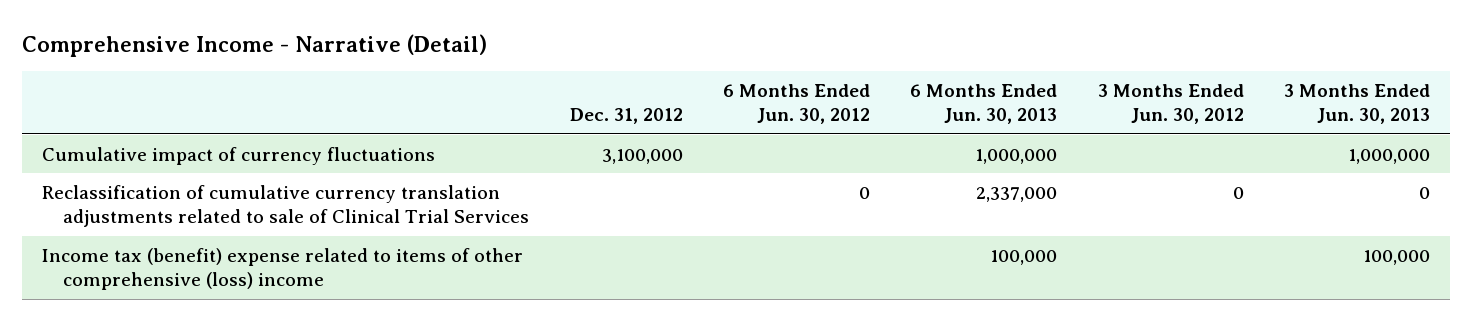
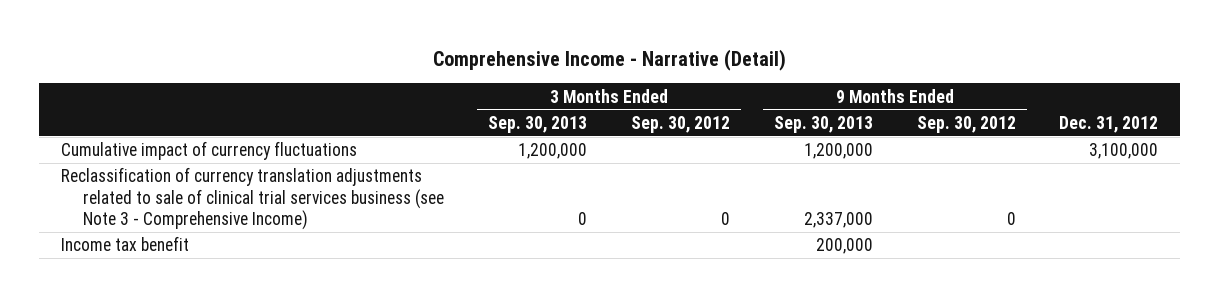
- | Dec. 31, 2012 | 6 Months Ended Jun. 30, 2012 | 6 Months Ended Jun. 30, 2013 | 3 Months Ended Jun. 30, 2012 | 3 Months Ended Jun. 30, 2013
+ | 3 Months Ended Sep. 30, 2013 | 3 Months Ended Sep. 30, 2012 | 9 Months Ended Sep. 30, 2013 | 9 Months Ended Sep. 30, 2012 | Dec. 31, 2012
- Reclassification of cumulative currency translation adjustments related to sale of Clinical Trial Services | | 0 | 2,337,000 | 0 | 0
- Income tax (benefit) expense related to items of other comprehensive (loss) income | | | 100,000 | | 100,000
+ Reclassification of currency translation adjustments related to sale of clinical trial services business (see Note 3 - Comprehensive Income) | 0 | 0 | 2,337,000 | 0 |
+ Income tax benefit | | | 200,000 | |

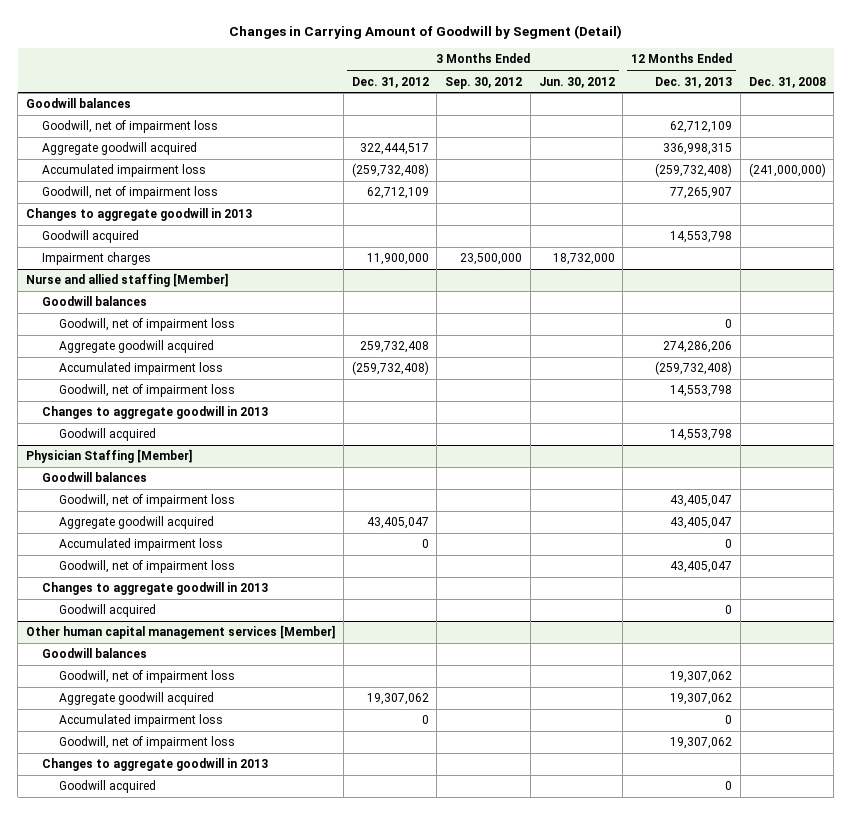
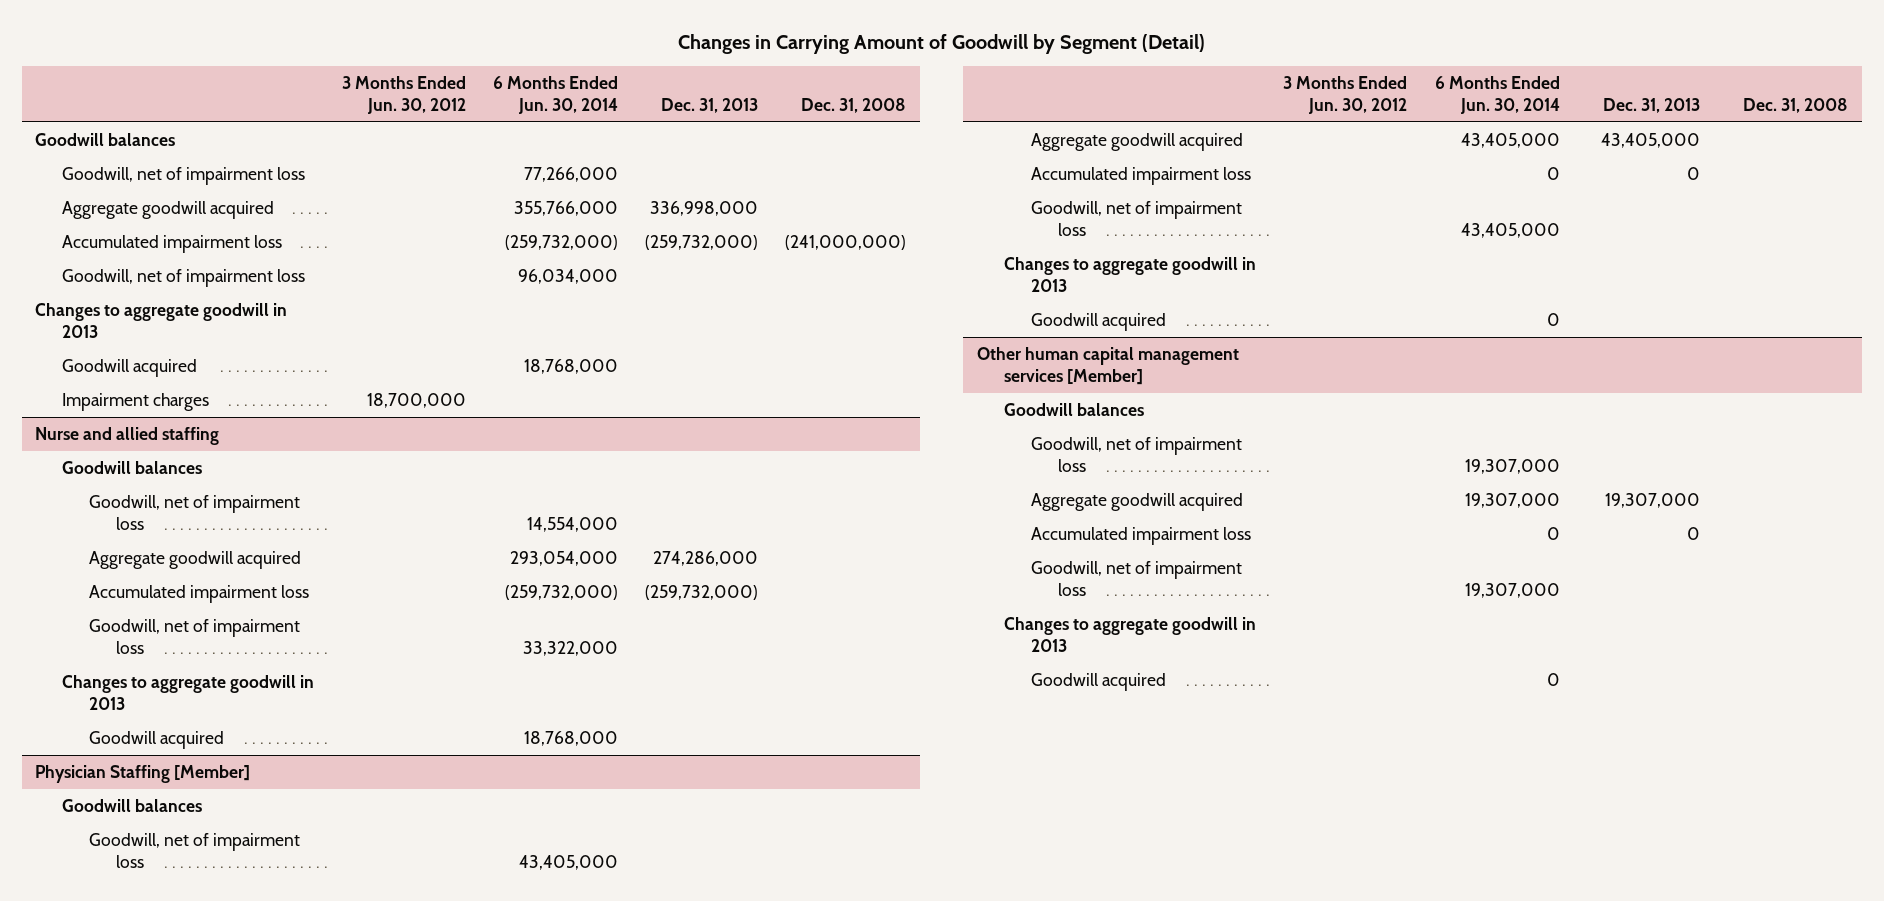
- | 3 Months Ended Dec. 31, 2012 | 3 Months Ended Sep. 30, 2012 | 3 Months Ended Jun. 30, 2012 | 12 Months Ended Dec. 31, 2013 | Dec. 31, 2008
+ | 3 Months Ended Jun. 30, 2012 | 6 Months Ended Jun. 30, 2014 | Dec. 31, 2013 | Dec. 31, 2008
- Impairment charges | 11,900,000 | 23,500,000 | 18,732,000 | |
- Nurse and allied staffing [Member]
+ Impairment charges | 18,700,000 | | |
+ Nurse and allied staffing

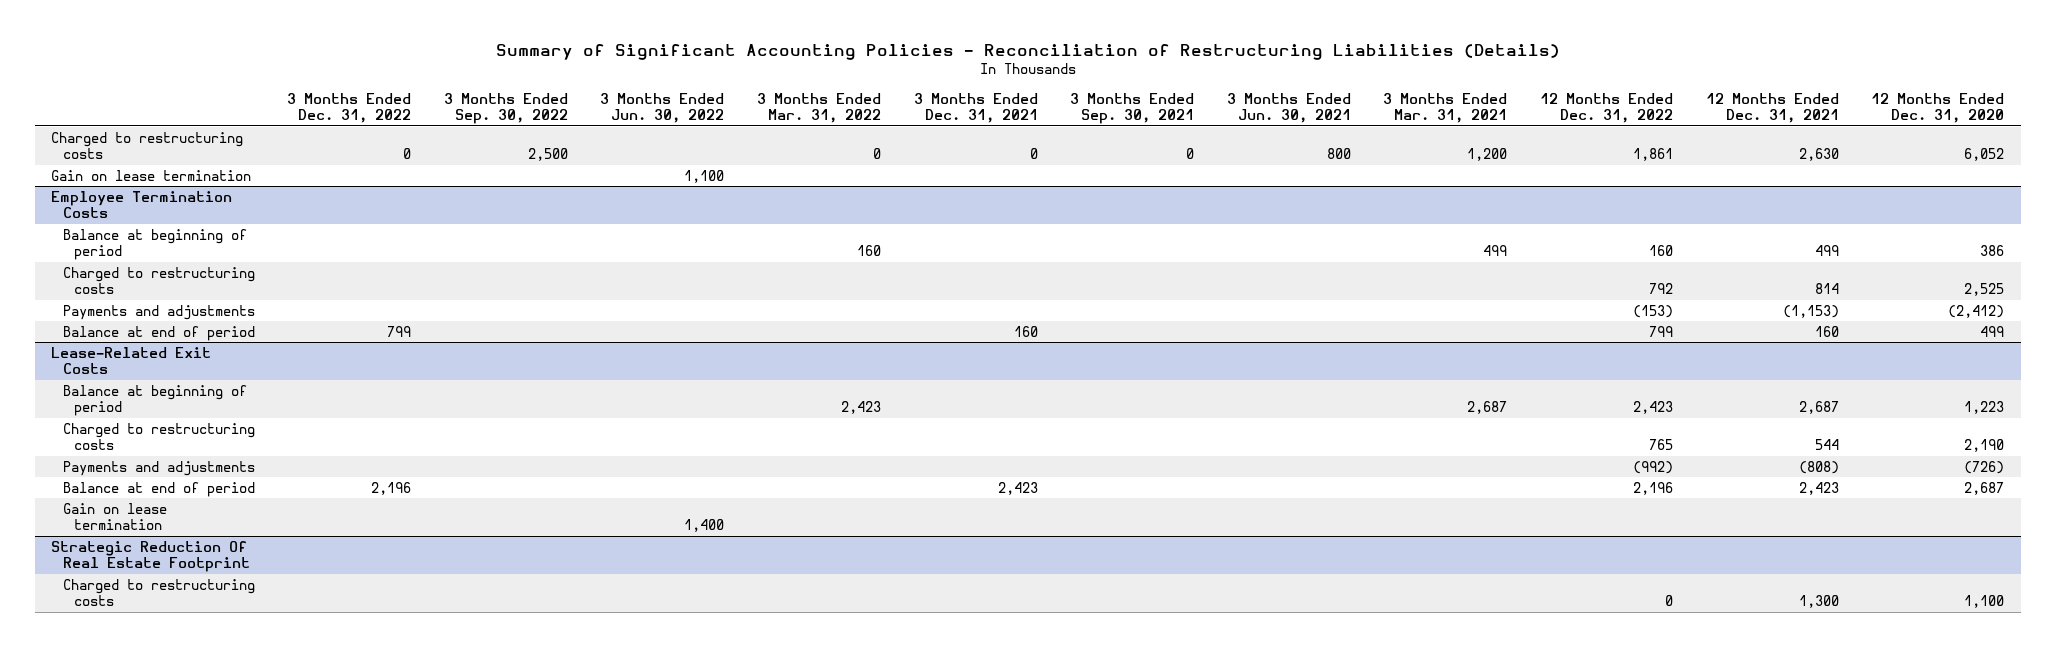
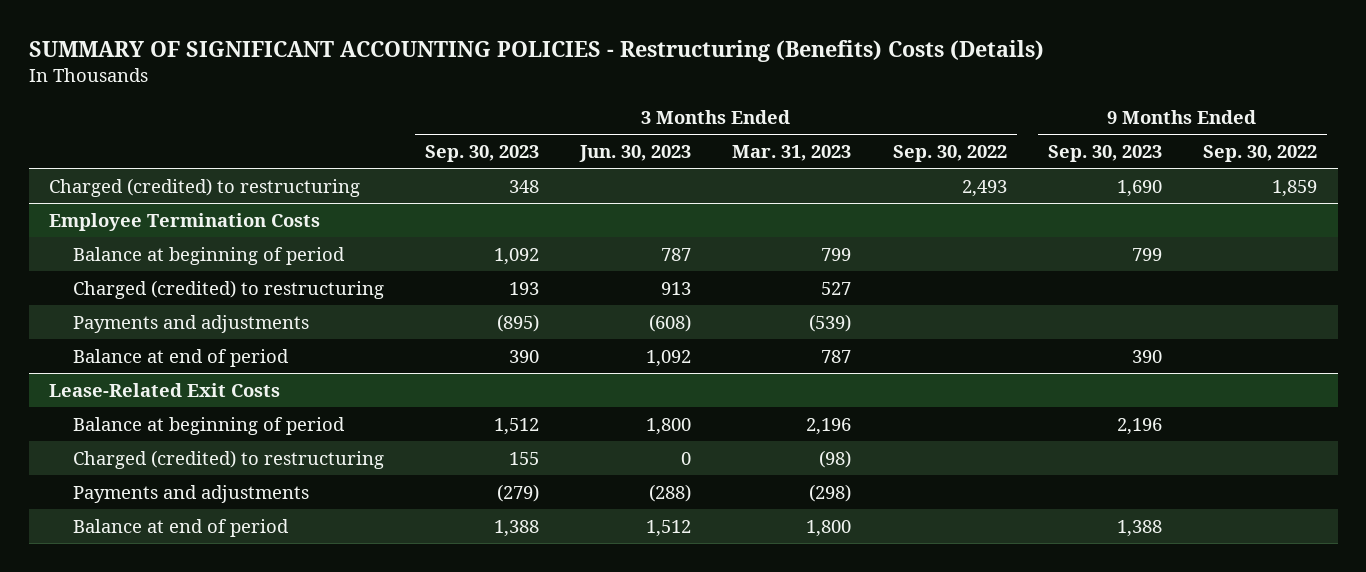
- Summary of Significant Accounting Policies - Reconciliation of Restructuring Liabilities (Details)
+ SUMMARY OF SIGNIFICANT ACCOUNTING POLICIES - Restructuring (Benefits) Costs (Details)
- | 3 Months Ended Dec. 31, 2022 | 3 Months Ended Sep. 30, 2022 | 3 Months Ended Jun. 30, 2022 | 3 Months Ended Mar. 31, 2022 | 3 Months Ended Dec. 31, 2021 | 3 Months Ended Sep. 30, 2021 | 3 Months Ended Jun. 30, 2021 | 3 Months Ended Mar. 31, 2021 | 12 Months Ended Dec. 31, 2022 | 12 Months Ended Dec. 31, 2021 | 12 Months Ended Dec. 31, 2020
+ | 3 Months Ended Sep. 30, 2023 | 3 Months Ended Jun. 30, 2023 | 3 Months Ended Mar. 31, 2023 | 3 Months Ended Sep. 30, 2022 | 9 Months Ended Sep. 30, 2023 | 9 Months Ended Sep. 30, 2022
- Charged to restructuring costs | 0 | 2,500 | | 0 | 0 | 0 | 800 | 1,200 | 1,861 | 2,630 | 6,052
- Gain on lease termination | | | 1,100 | | | | | | | |
+ Charged (credited) to restructuring | 348 | | | 2,493 | 1,690 | 1,859
@ Employee Termination Costs
- Charged to restructuring costs | | | | | | | | | 792 | 814 | 2,525
+ Charged (credited) to restructuring | 193 | 913 | 527 | | |
@ Lease-Related Exit Costs
- Charged to restructuring costs | | | | | | | | | 765 | 544 | 2,190
+ Charged (credited) to restructuring | 155 | 0 | (98) | | |
- Gain on lease termination | | | 1,400 | | | | | | | |
- Strategic Reduction Of Real Estate Footprint
- Charged to restructuring costs | | | | | | | | | 0 | 1,300 | 1,100

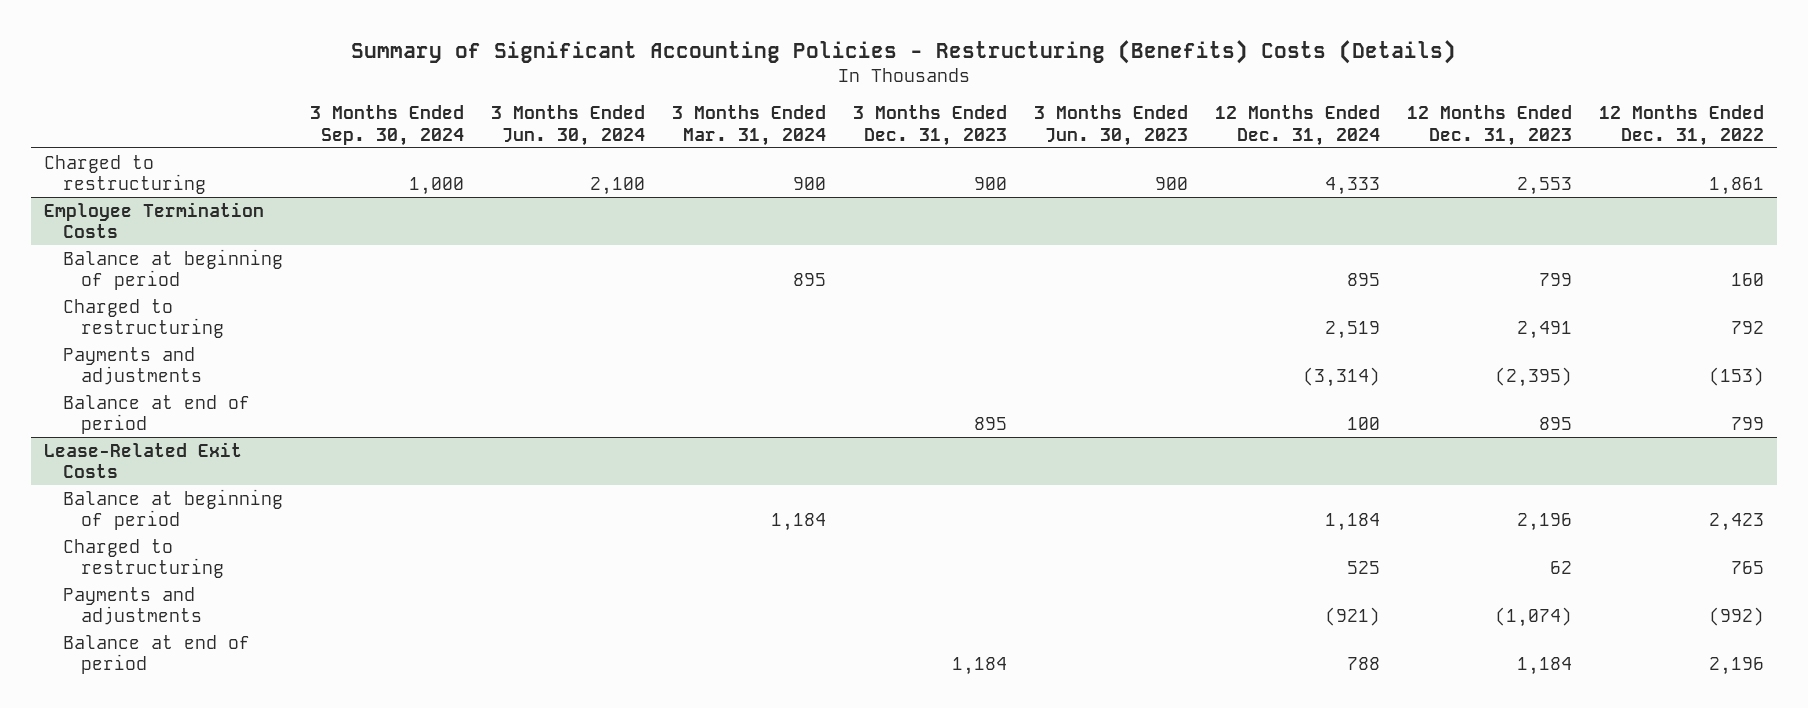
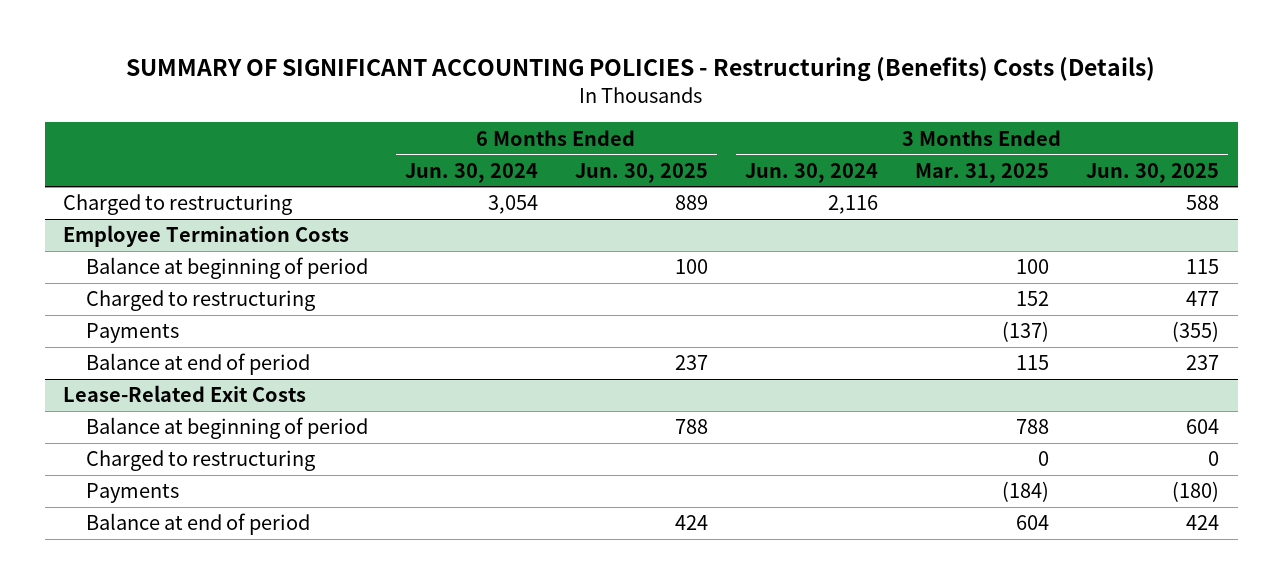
- Summary of Significant Accounting Policies - Restructuring (Benefits) Costs (Details)
+ SUMMARY OF SIGNIFICANT ACCOUNTING POLICIES - Restructuring (Benefits) Costs (Details)
- | 3 Months Ended Sep. 30, 2024 | 3 Months Ended Jun. 30, 2024 | 3 Months Ended Mar. 31, 2024 | 3 Months Ended Dec. 31, 2023 | 3 Months Ended Jun. 30, 2023 | 12 Months Ended Dec. 31, 2024 | 12 Months Ended Dec. 31, 2023 | 12 Months Ended Dec. 31, 2022
+ | 6 Months Ended Jun. 30, 2024 | 6 Months Ended Jun. 30, 2025 | 3 Months Ended Jun. 30, 2024 | 3 Months Ended Mar. 31, 2025 | 3 Months Ended Jun. 30, 2025
- Charged to restructuring | 1,000 | 2,100 | 900 | 900 | 900 | 4,333 | 2,553 | 1,861
+ Charged to restructuring | 3,054 | 889 | 2,116 | | 588
@ Employee Termination Costs
- Payments and adjustments | | | | | | (3,314) | (2,395) | (153)
+ Payments | | | | (137) | (355)
@ Lease-Related Exit Costs
- Payments and adjustments | | | | | | (921) | (1,074) | (992)
+ Payments | | | | (184) | (180)

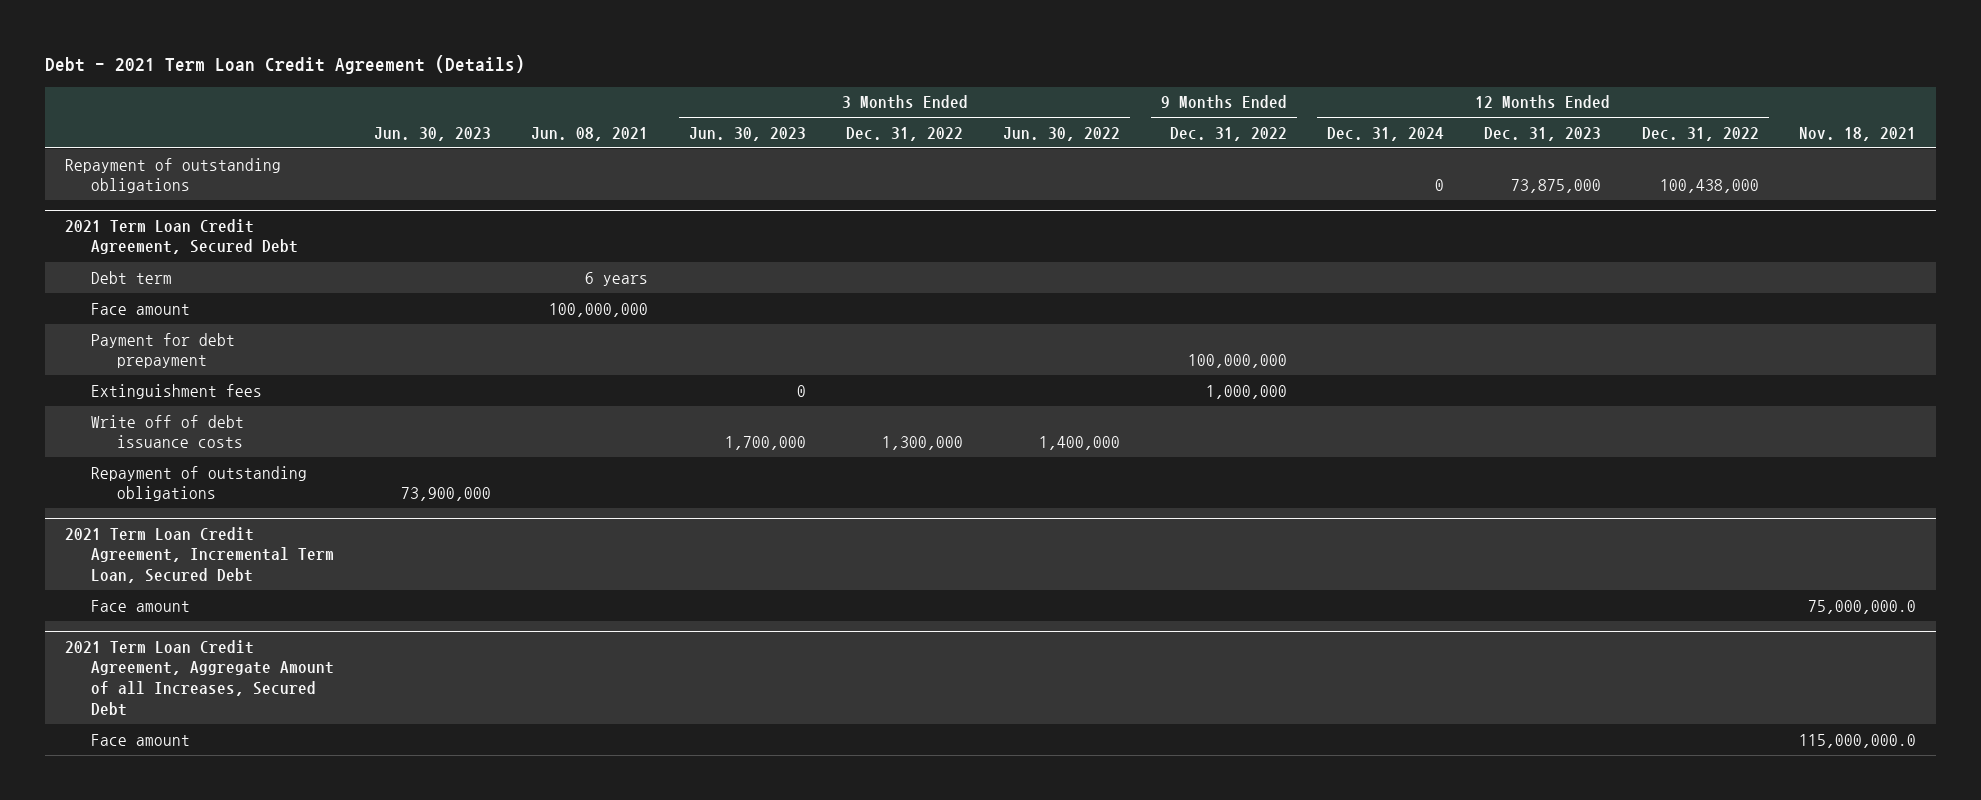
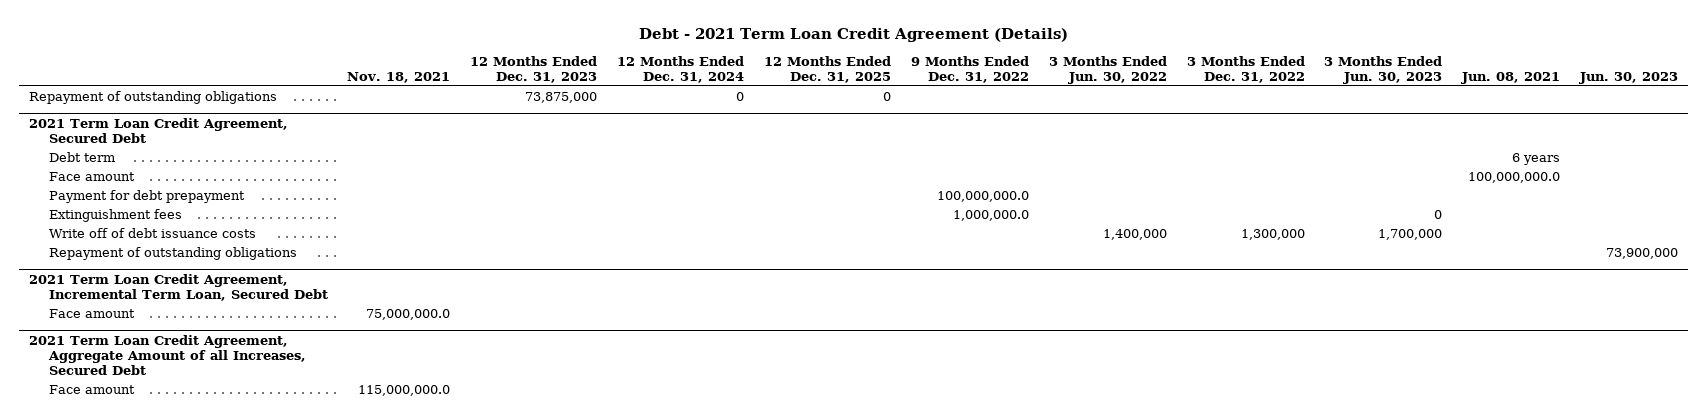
- | Jun. 30, 2023 | Jun. 08, 2021 | 3 Months Ended Jun. 30, 2023 | 3 Months Ended Dec. 31, 2022 | 3 Months Ended Jun. 30, 2022 | 9 Months Ended Dec. 31, 2022 | 12 Months Ended Dec. 31, 2024 | 12 Months Ended Dec. 31, 2023 | 12 Months Ended Dec. 31, 2022 | Nov. 18, 2021
+ | Nov. 18, 2021 | 12 Months Ended Dec. 31, 2023 | 12 Months Ended Dec. 31, 2024 | 12 Months Ended Dec. 31, 2025 | 9 Months Ended Dec. 31, 2022 | 3 Months Ended Jun. 30, 2022 | 3 Months Ended Dec. 31, 2022 | 3 Months Ended Jun. 30, 2023 | Jun. 08, 2021 | Jun. 30, 2023
@ 2021 Term Loan Credit Agreement, Secured Debt
- Face amount | | 100,000,000 | | | | | | | |
- Payment for debt prepayment | | | | | | 100,000,000 | | | |
- Extinguishment fees | | | 0 | | | 1,000,000 | | | |
+ Face amount | | | | | | | | | 100,000,000.0 |
+ Payment for debt prepayment | | | | | 100,000,000.0 | | | | |
+ Extinguishment fees | | | | | 1,000,000.0 | | | 0 | |

